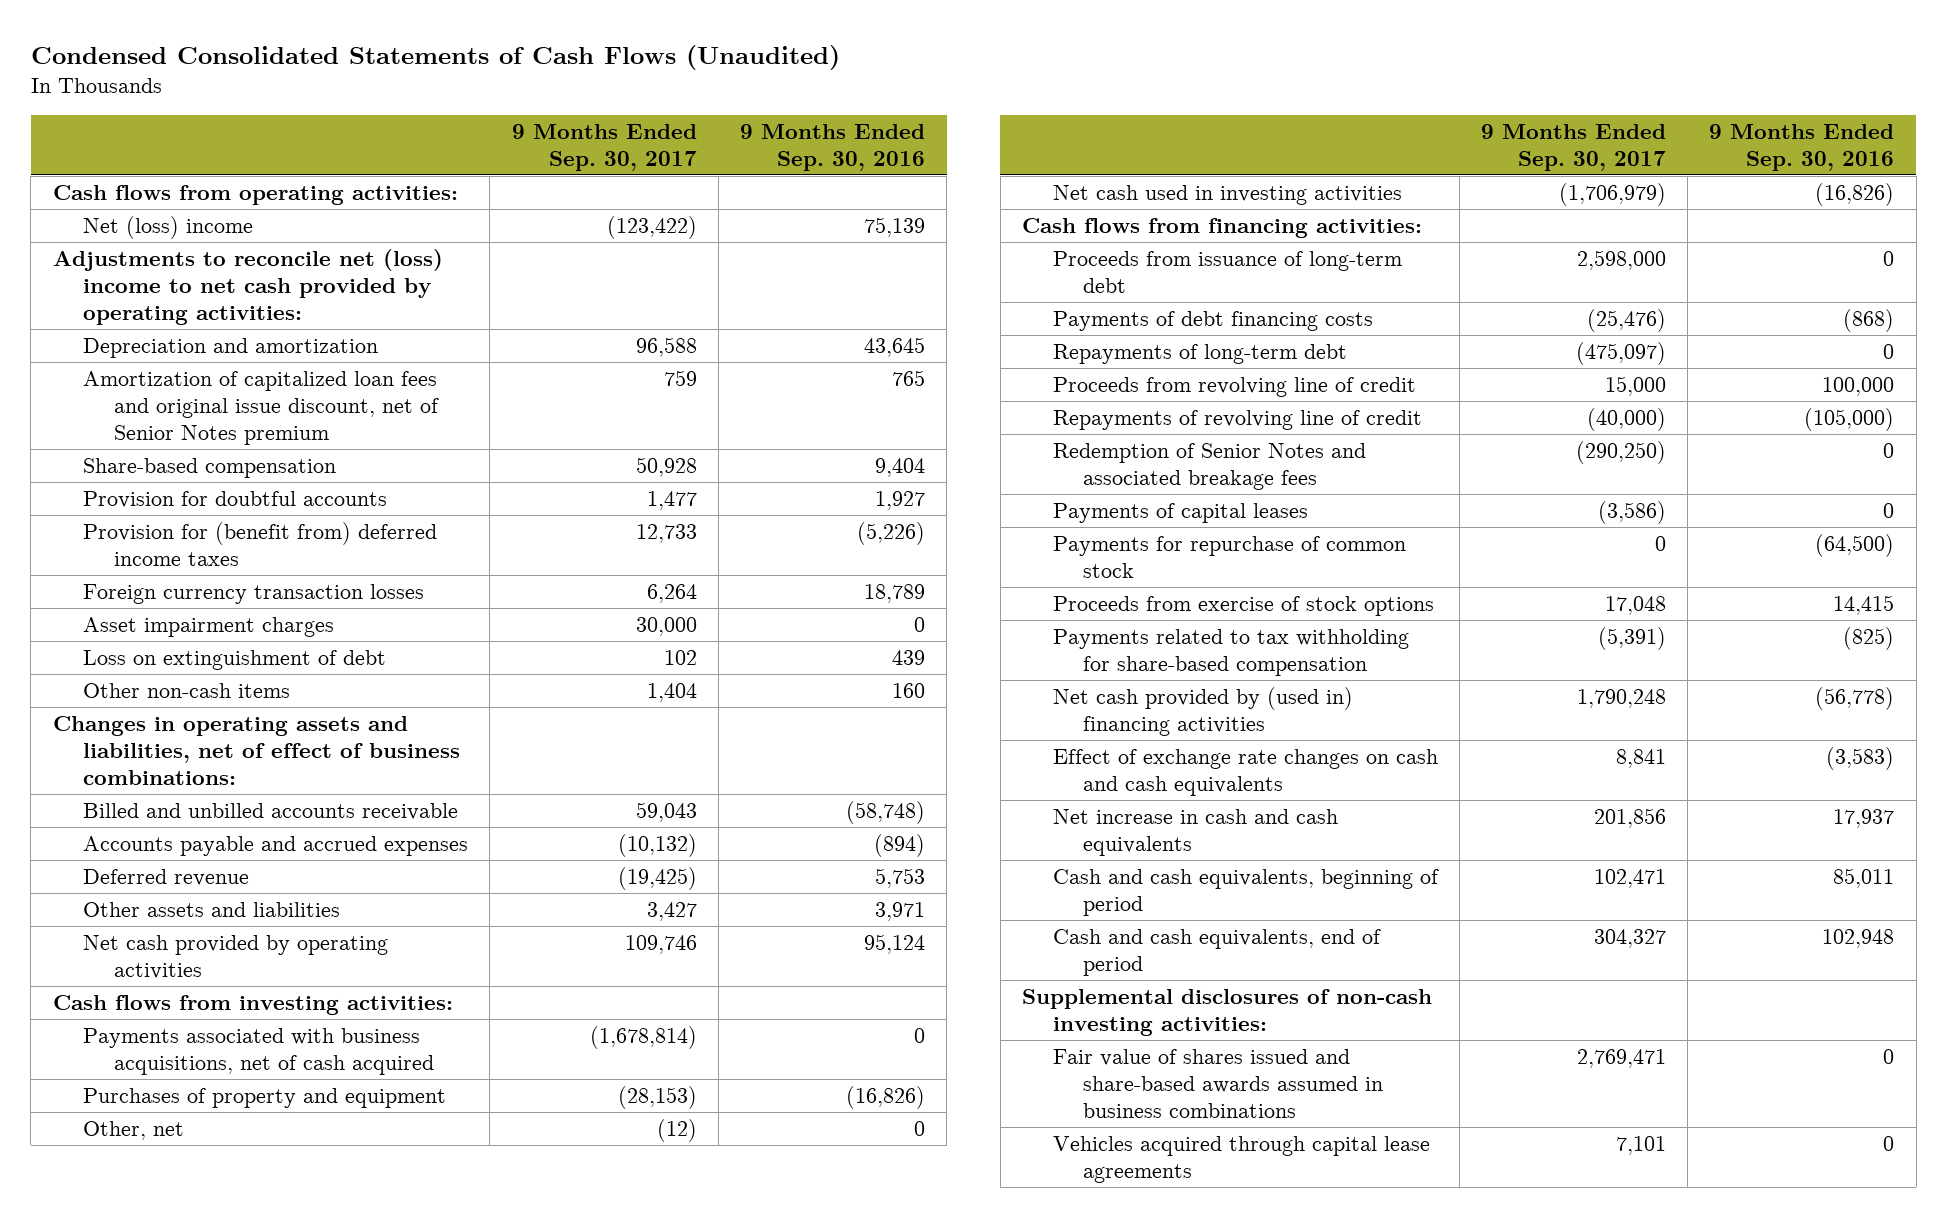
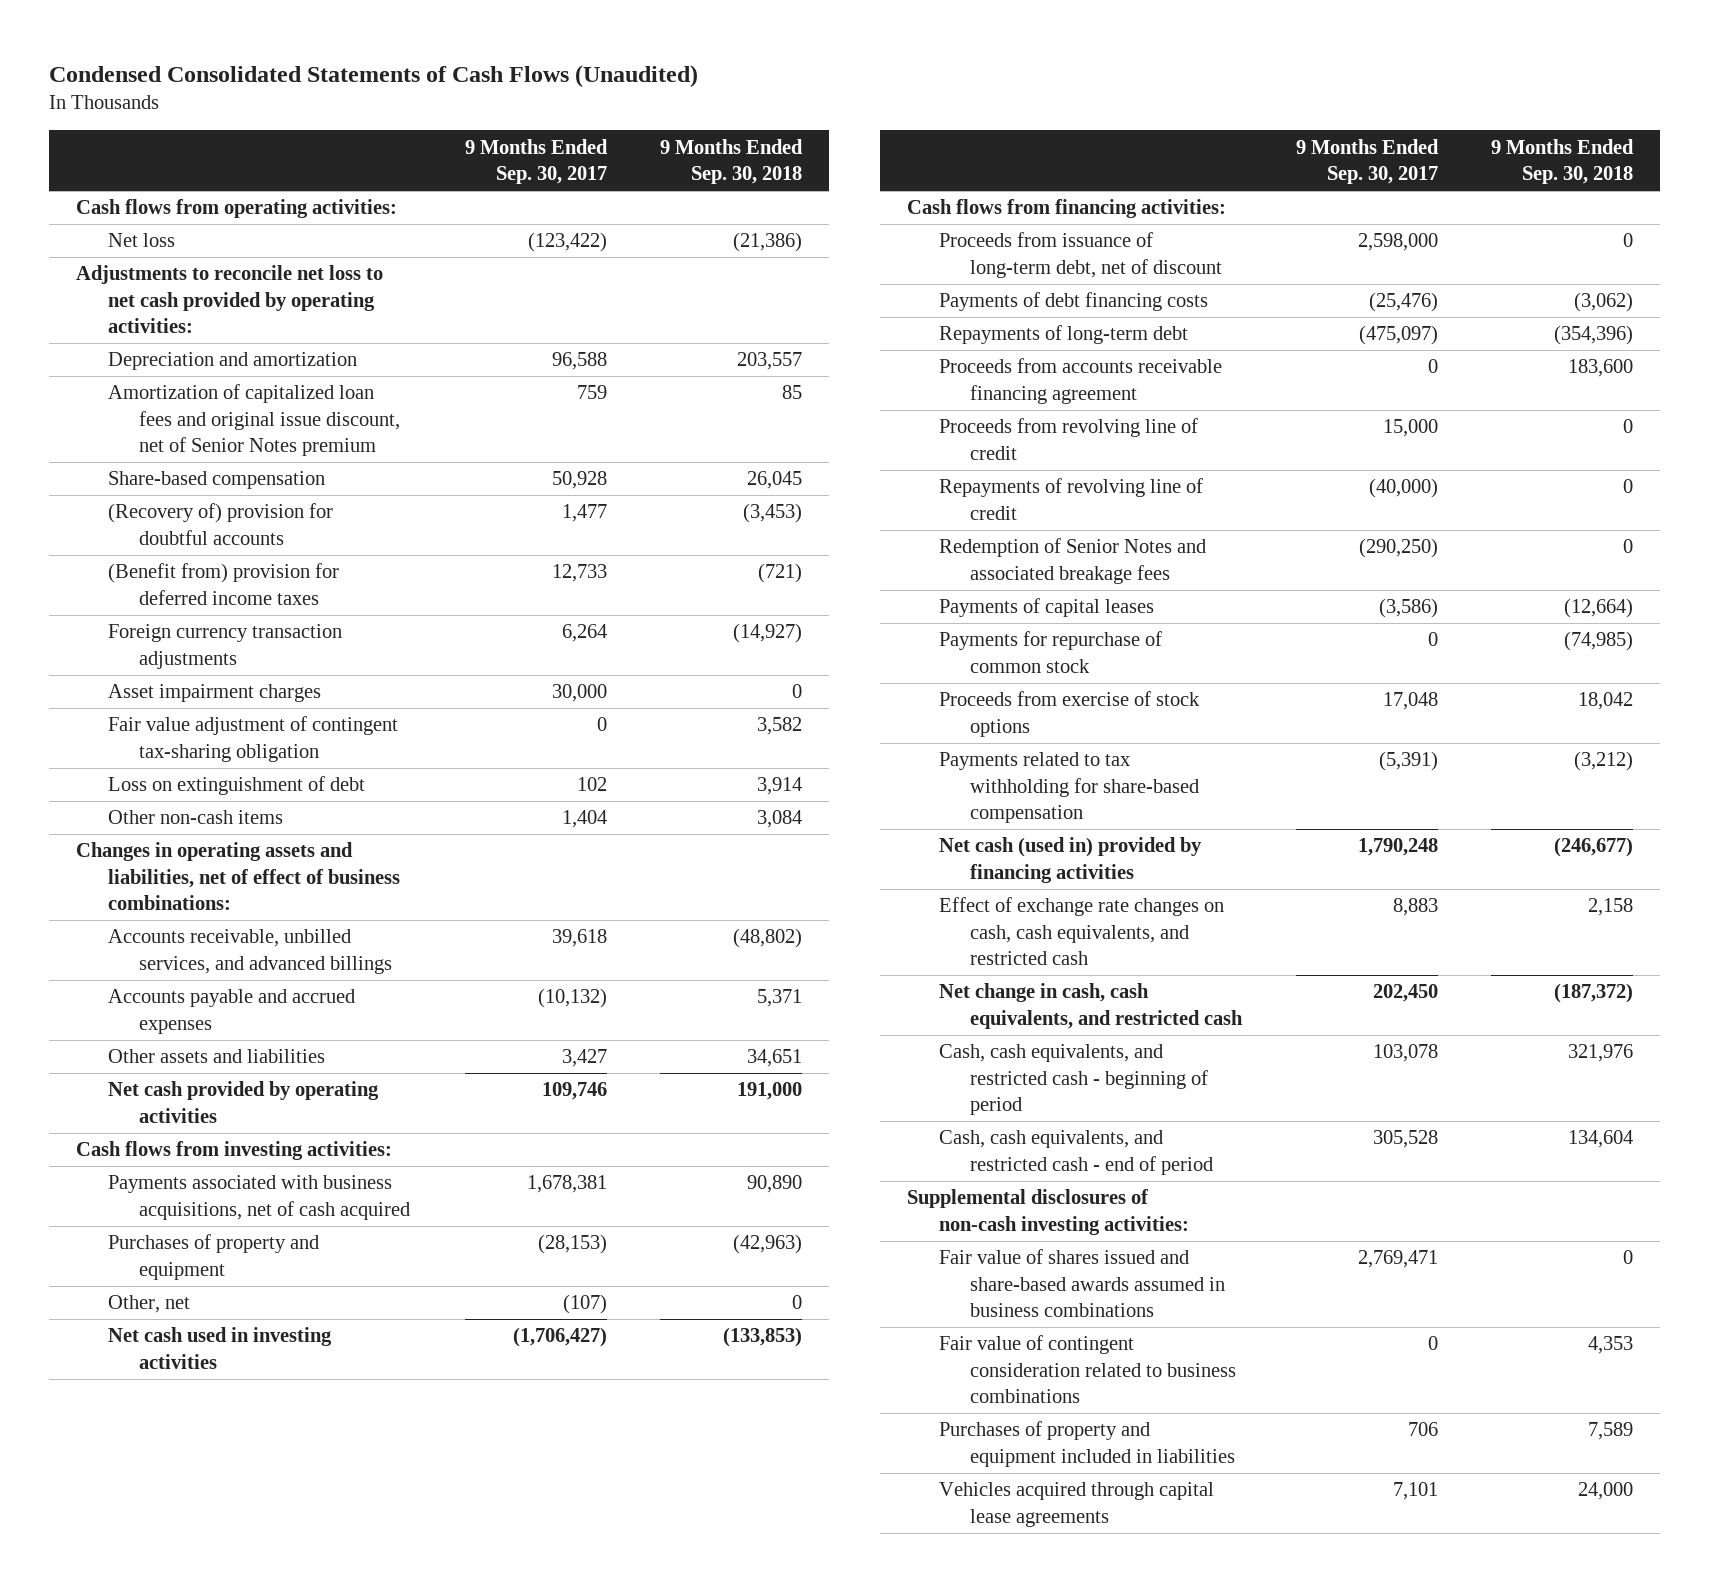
- | 9 Months Ended Sep. 30, 2017 | 9 Months Ended Sep. 30, 2016
+ | 9 Months Ended Sep. 30, 2017 | 9 Months Ended Sep. 30, 2018
- Net (loss) income | (123,422) | 75,139
- Adjustments to reconcile net (loss) income to net cash provided by operating activities:
+ Net loss | (123,422) | (21,386)
+ Adjustments to reconcile net loss to net cash provided by operating activities:
- Provision for doubtful accounts | 1,477 | 1,927
- Provision for (benefit from) deferred income taxes | 12,733 | (5,226)
- Foreign currency transaction losses | 6,264 | 18,789
+ (Recovery of) provision for doubtful accounts | 1,477 | (3,453)
+ (Benefit from) provision for deferred income taxes | 12,733 | (721)
+ Foreign currency transaction adjustments | 6,264 | (14,927)
+ Fair value adjustment of contingent tax-sharing obligation | 0 | 3,582
- Billed and unbilled accounts receivable | 59,043 | (58,748)
+ Accounts receivable, unbilled services, and advanced billings | 39,618 | (48,802)
- Deferred revenue | (19,425) | 5,753
- Payments associated with business acquisitions, net of cash acquired | (1,678,814) | 0
+ Payments associated with business acquisitions, net of cash acquired | 1,678,381 | 90,890
- Other, net | (12) | 0
- Net cash used in investing activities | (1,706,979) | (16,826)
+ Other, net | (107) | 0
+ Net cash used in investing activities | (1,706,427) | (133,853)
- Proceeds from issuance of long-term debt | 2,598,000 | 0
+ Proceeds from issuance of long-term debt, net of discount | 2,598,000 | 0
+ Proceeds from accounts receivable financing agreement | 0 | 183,600
- Net cash provided by (used in) financing activities | 1,790,248 | (56,778)
- Effect of exchange rate changes on cash and cash equivalents | 8,841 | (3,583)
- Net increase in cash and cash equivalents | 201,856 | 17,937
- Cash and cash equivalents, beginning of period | 102,471 | 85,011
- Cash and cash equivalents, end of period | 304,327 | 102,948
+ Net cash (used in) provided by financing activities | 1,790,248 | (246,677)
+ Effect of exchange rate changes on cash, cash equivalents, and restricted cash | 8,883 | 2,158
+ Net change in cash, cash equivalents, and restricted cash | 202,450 | (187,372)
+ Cash, cash equivalents, and restricted cash - beginning of period | 103,078 | 321,976
+ Cash, cash equivalents, and restricted cash - end of period | 305,528 | 134,604
+ Fair value of contingent consideration related to business combinations | 0 | 4,353
+ Purchases of property and equipment included in liabilities | 706 | 7,589

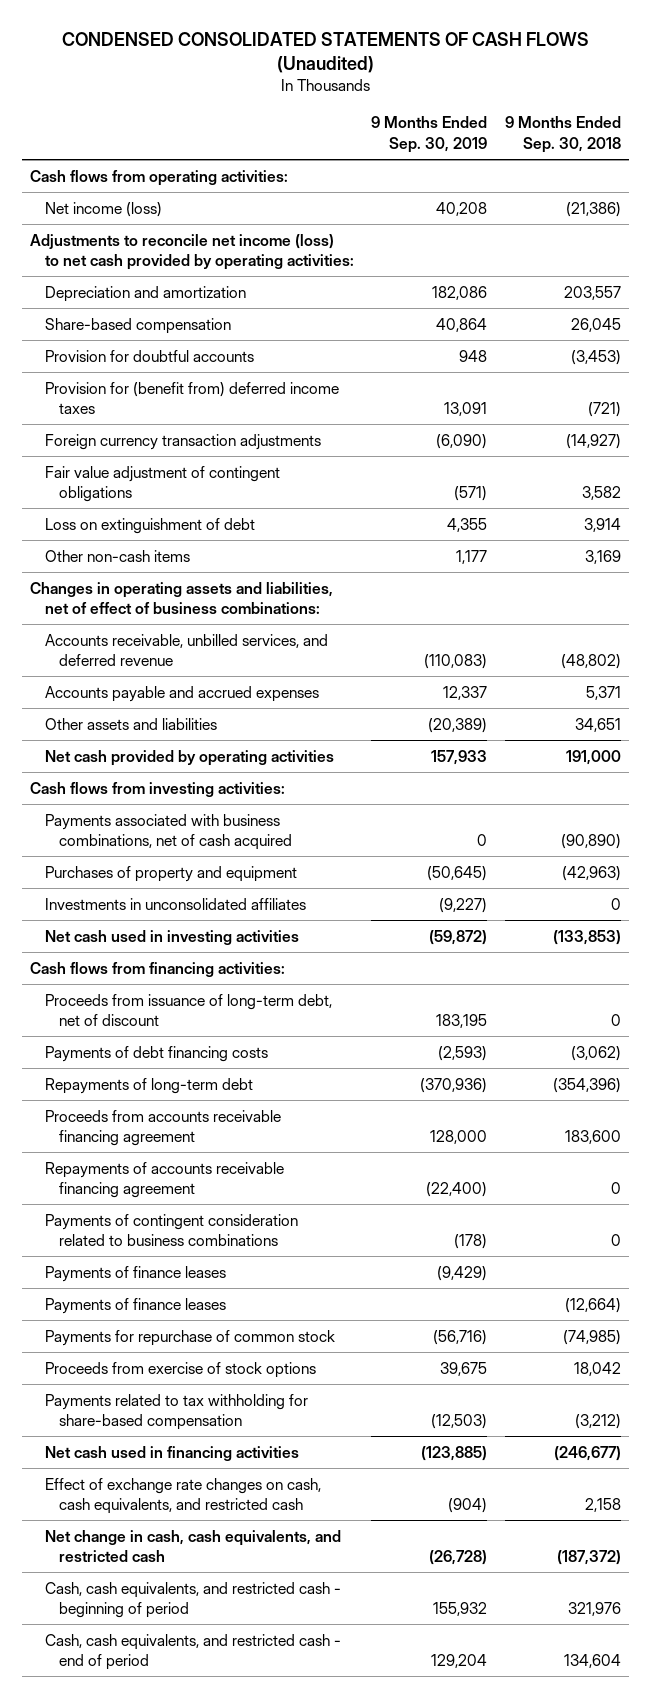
- Condensed Consolidated Statements of Cash Flows (Unaudited)
+ CONDENSED CONSOLIDATED STATEMENTS OF CASH FLOWS (Unaudited)
- | 9 Months Ended Sep. 30, 2017 | 9 Months Ended Sep. 30, 2018
+ | 9 Months Ended Sep. 30, 2019 | 9 Months Ended Sep. 30, 2018
- Net loss | (123,422) | (21,386)
- Adjustments to reconcile net loss to net cash provided by operating activities:
+ Net income (loss) | 40,208 | (21,386)
+ Adjustments to reconcile net income (loss) to net cash provided by operating activities:
- Amortization of capitalized loan fees and original issue discount, net of Senior Notes premium | 759 | 85
- (Recovery of) provision for doubtful accounts | 1,477 | (3,453)
- (Benefit from) provision for deferred income taxes | 12,733 | (721)
+ Provision for doubtful accounts | 948 | (3,453)
+ Provision for (benefit from) deferred income taxes | 13,091 | (721)
- Asset impairment charges | 30,000 | 0
- Fair value adjustment of contingent tax-sharing obligation | 0 | 3,582
+ Fair value adjustment of contingent obligations | (571) | 3,582
- Other non-cash items | 1,404 | 3,084
+ Other non-cash items | 1,177 | 3,169
- Accounts receivable, unbilled services, and advanced billings | 39,618 | (48,802)
+ Accounts receivable, unbilled services, and deferred revenue | (110,083) | (48,802)
- Payments associated with business acquisitions, net of cash acquired | 1,678,381 | 90,890
+ Payments associated with business combinations, net of cash acquired | 0 | (90,890)
- Other, net | (107) | 0
+ Investments in unconsolidated affiliates | (9,227) | 0
- Proceeds from revolving line of credit | 15,000 | 0
- Repayments of revolving line of credit | (40,000) | 0
- Redemption of Senior Notes and associated breakage fees | (290,250) | 0
- Payments of capital leases | (3,586) | (12,664)
+ Repayments of accounts receivable financing agreement | (22,400) | 0
+ Payments of contingent consideration related to business combinations | (178) | 0
+ Payments of finance leases | (9,429) |
+ Payments of finance leases | | (12,664)
- Net cash (used in) provided by financing activities | 1,790,248 | (246,677)
+ Net cash used in financing activities | (123,885) | (246,677)
- Supplemental disclosures of non-cash investing activities:
- Fair value of shares issued and share-based awards assumed in business combinations | 2,769,471 | 0
- Fair value of contingent consideration related to business combinations | 0 | 4,353
- Purchases of property and equipment included in liabilities | 706 | 7,589
- Vehicles acquired through capital lease agreements | 7,101 | 24,000

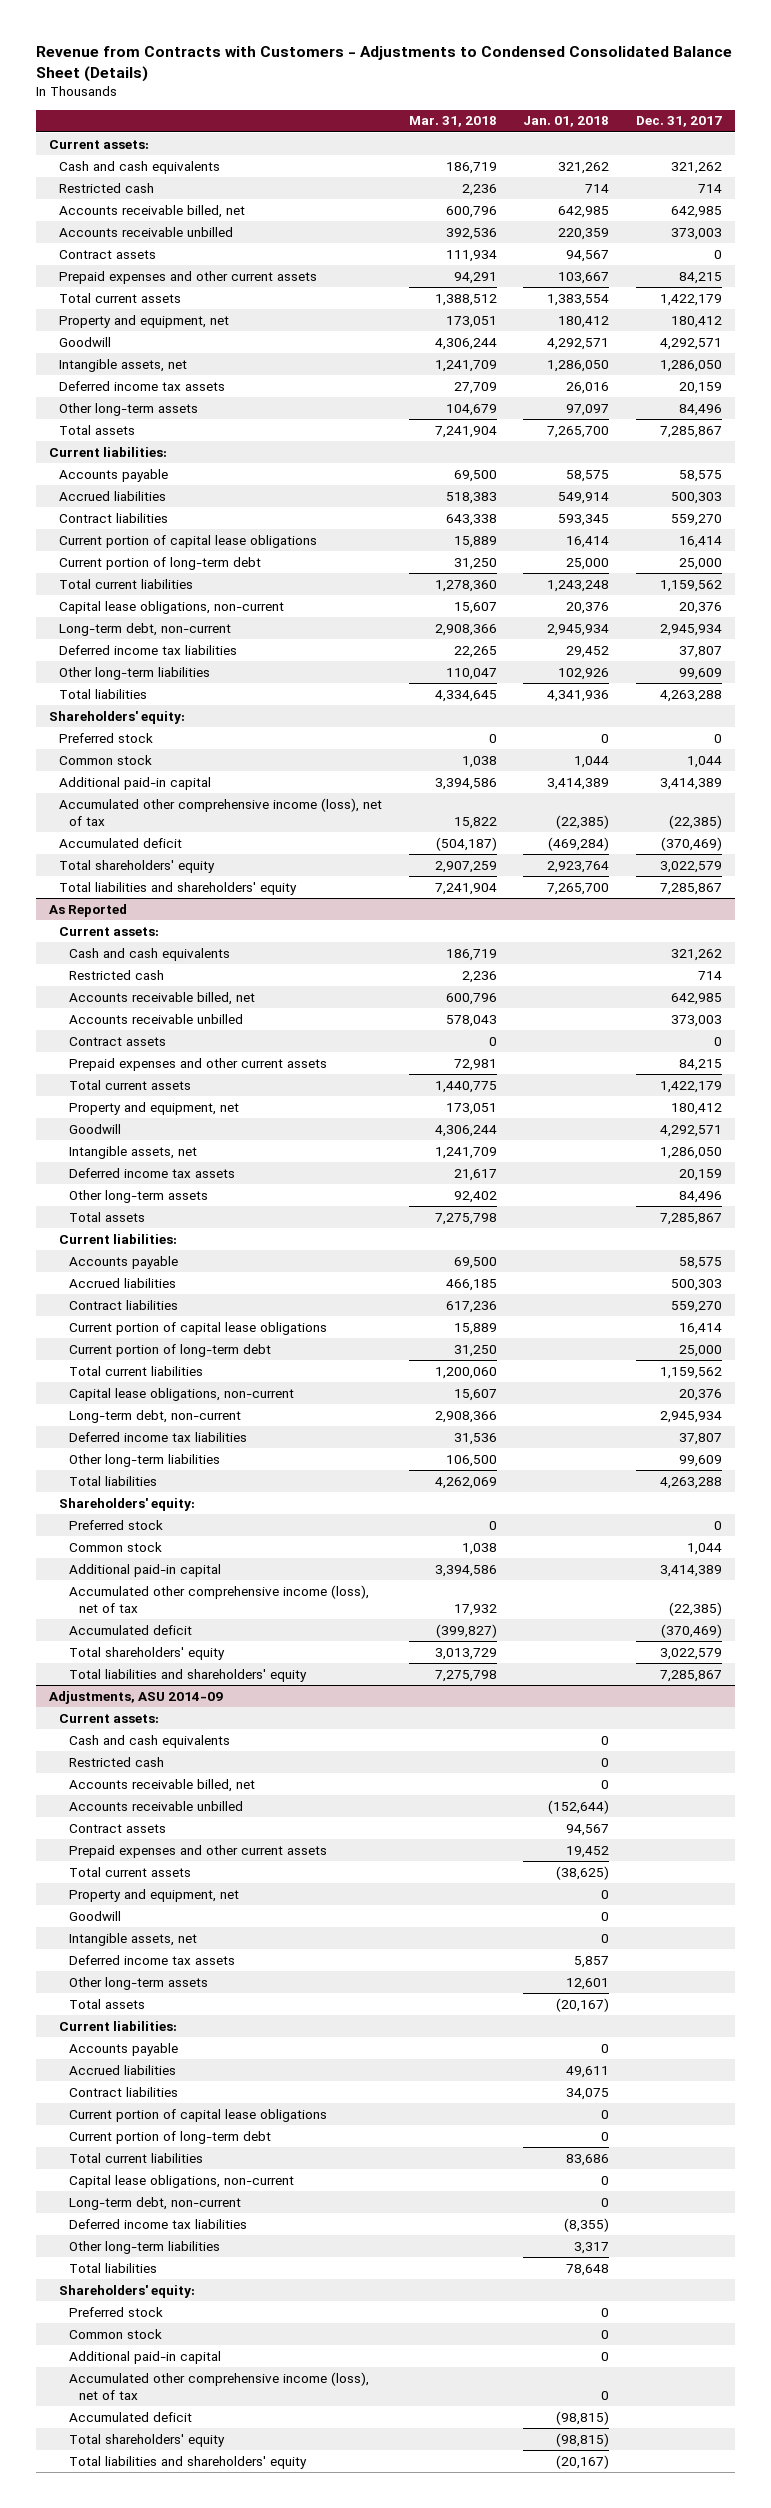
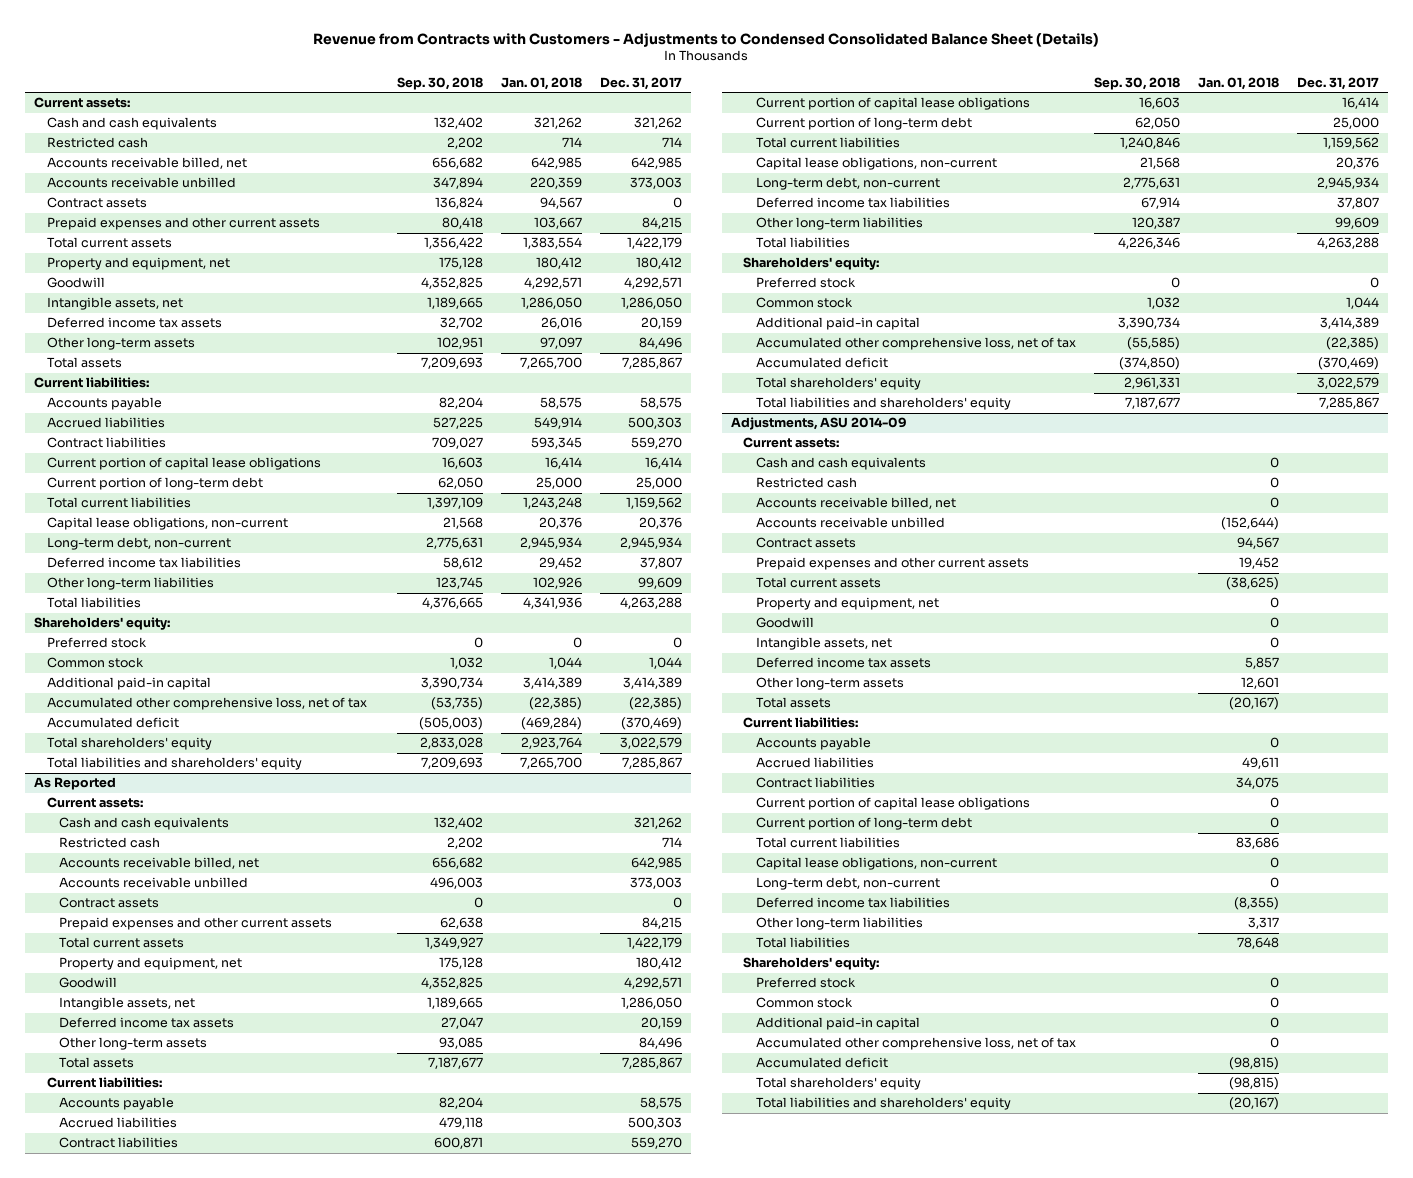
- | Mar. 31, 2018 | Jan. 01, 2018 | Dec. 31, 2017
+ | Sep. 30, 2018 | Jan. 01, 2018 | Dec. 31, 2017
- Accumulated other comprehensive income (loss), net of tax | 15,822 | (22,385) | (22,385)
+ Accumulated other comprehensive loss, net of tax | (53,735) | (22,385) | (22,385)
@ As Reported
- Accumulated other comprehensive income (loss), net of tax | 17,932 | | (22,385)
+ Accumulated other comprehensive loss, net of tax | (55,585) | | (22,385)
@ Adjustments, ASU 2014-09
- Accumulated other comprehensive income (loss), net of tax | | 0 |
+ Accumulated other comprehensive loss, net of tax | | 0 |

